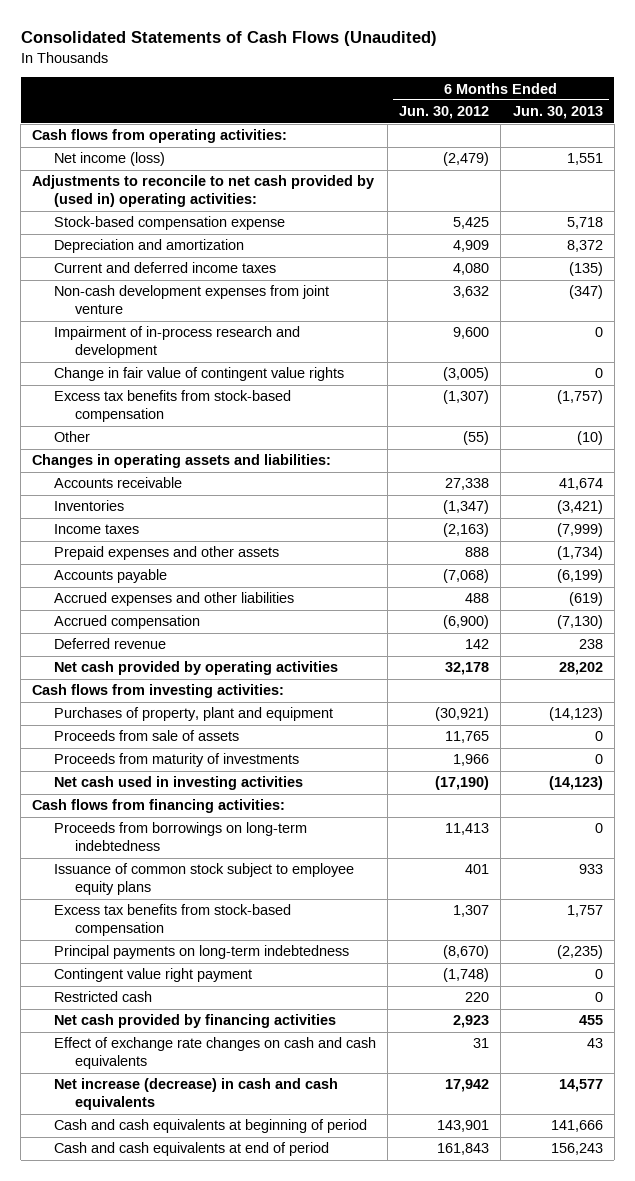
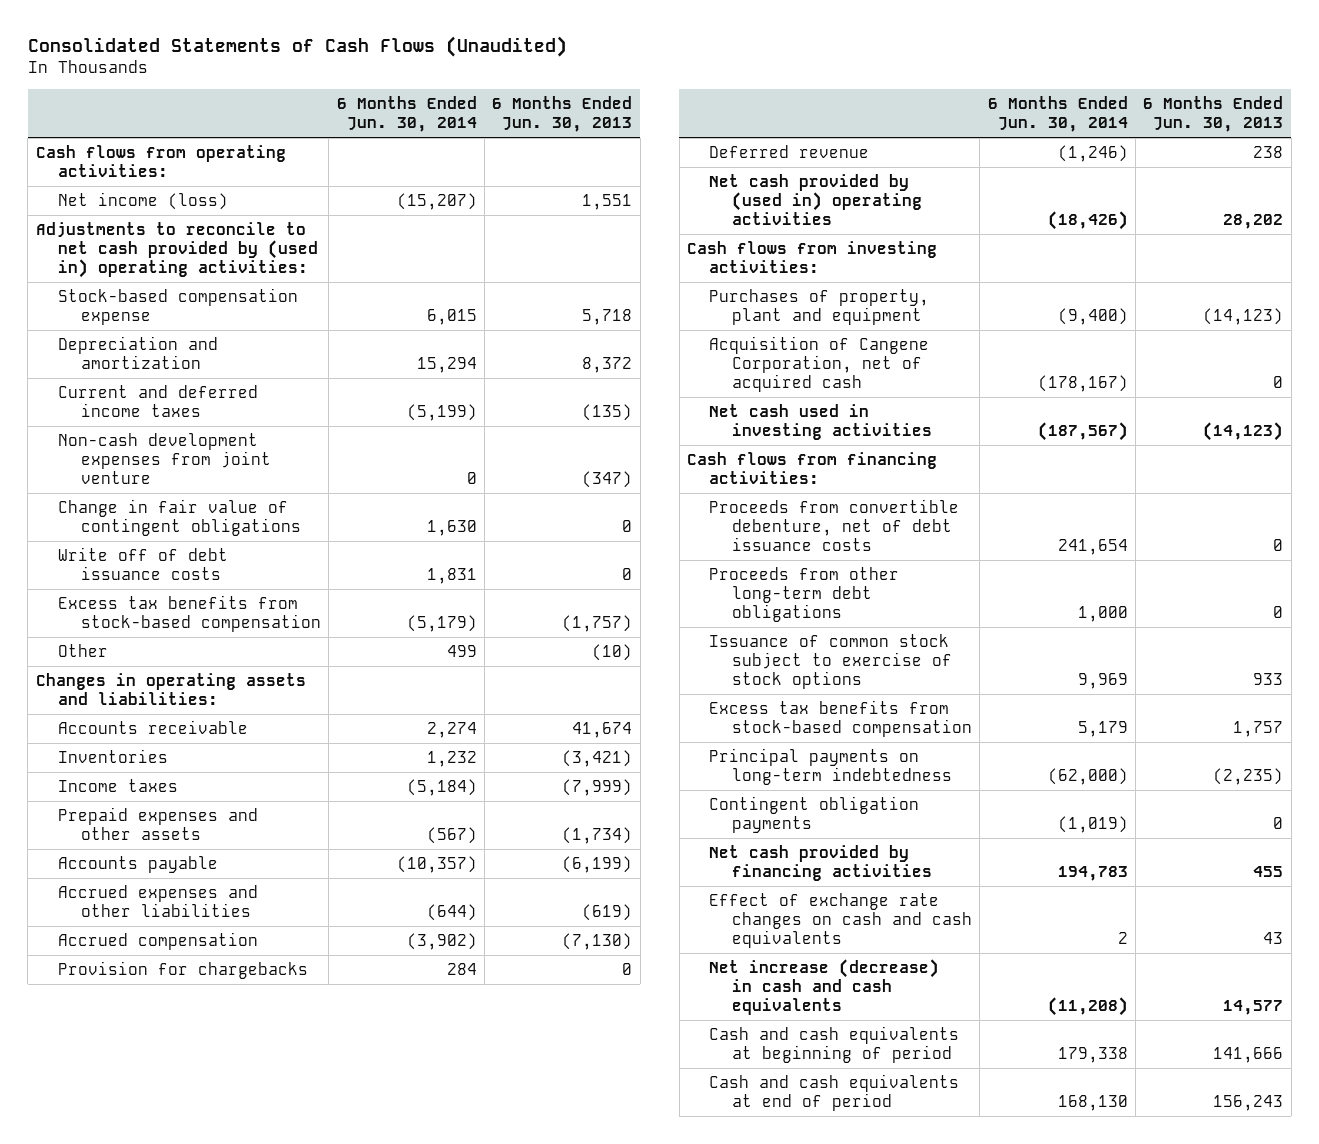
- | 6 Months Ended Jun. 30, 2012 | 6 Months Ended Jun. 30, 2013
+ | 6 Months Ended Jun. 30, 2014 | 6 Months Ended Jun. 30, 2013
- Impairment of in-process research and development | 9,600 | 0
- Change in fair value of contingent value rights | (3,005) | 0
+ Change in fair value of contingent obligations | 1,630 | 0
+ Write off of debt issuance costs | 1,831 | 0
+ Provision for chargebacks | 284 | 0
- Net cash provided by operating activities | 32,178 | 28,202
+ Net cash provided by (used in) operating activities | (18,426) | 28,202
- Proceeds from sale of assets | 11,765 | 0
- Proceeds from maturity of investments | 1,966 | 0
+ Acquisition of Cangene Corporation, net of acquired cash | (178,167) | 0
- Proceeds from borrowings on long-term indebtedness | 11,413 | 0
- Issuance of common stock subject to employee equity plans | 401 | 933
+ Proceeds from convertible debenture, net of debt issuance costs | 241,654 | 0
+ Proceeds from other long-term debt obligations | 1,000 | 0
+ Issuance of common stock subject to exercise of stock options | 9,969 | 933
- Contingent value right payment | (1,748) | 0
- Restricted cash | 220 | 0
+ Contingent obligation payments | (1,019) | 0

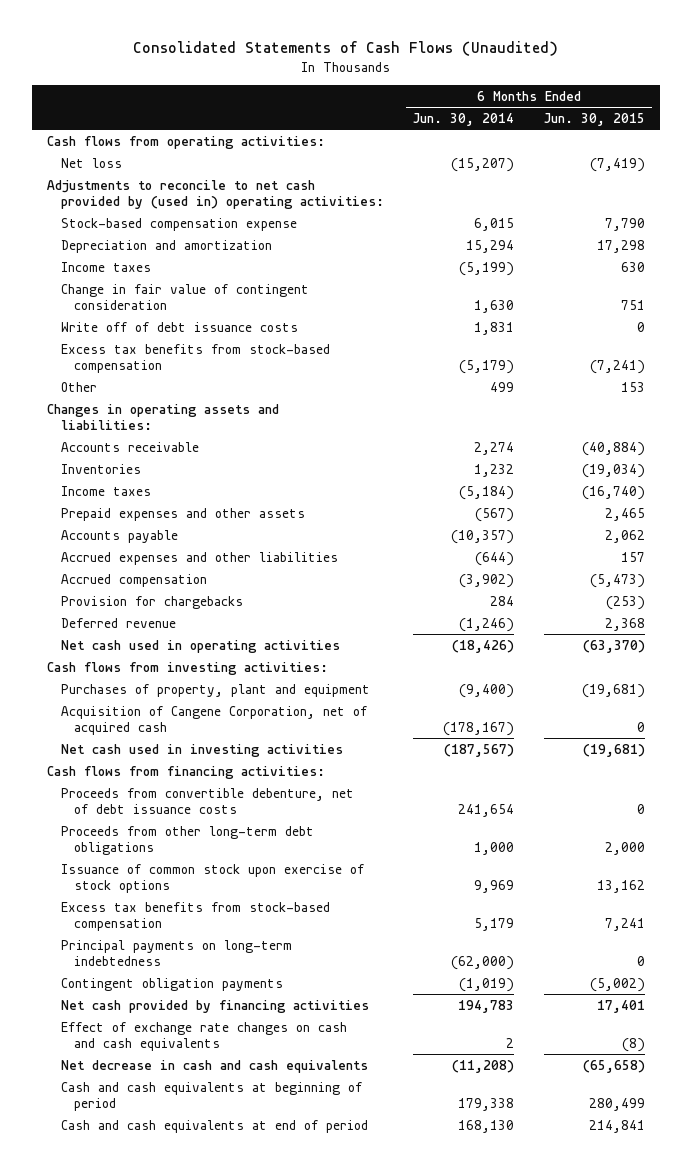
- | 6 Months Ended Jun. 30, 2014 | 6 Months Ended Jun. 30, 2013
+ | 6 Months Ended Jun. 30, 2014 | 6 Months Ended Jun. 30, 2015
- Net income (loss) | (15,207) | 1,551
+ Net loss | (15,207) | (7,419)
- Current and deferred income taxes | (5,199) | (135)
- Non-cash development expenses from joint venture | 0 | (347)
- Change in fair value of contingent obligations | 1,630 | 0
+ Income taxes | (5,199) | 630
+ Change in fair value of contingent consideration | 1,630 | 751
- Net cash provided by (used in) operating activities | (18,426) | 28,202
+ Net cash used in operating activities | (18,426) | (63,370)
- Issuance of common stock subject to exercise of stock options | 9,969 | 933
+ Issuance of common stock upon exercise of stock options | 9,969 | 13,162
- Net increase (decrease) in cash and cash equivalents | (11,208) | 14,577
+ Net decrease in cash and cash equivalents | (11,208) | (65,658)

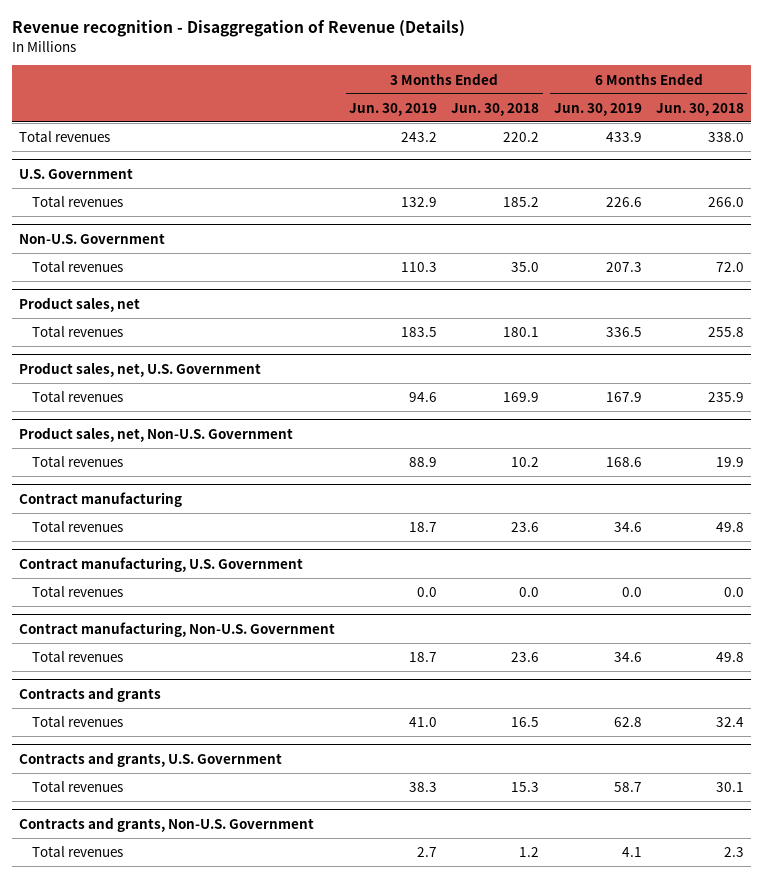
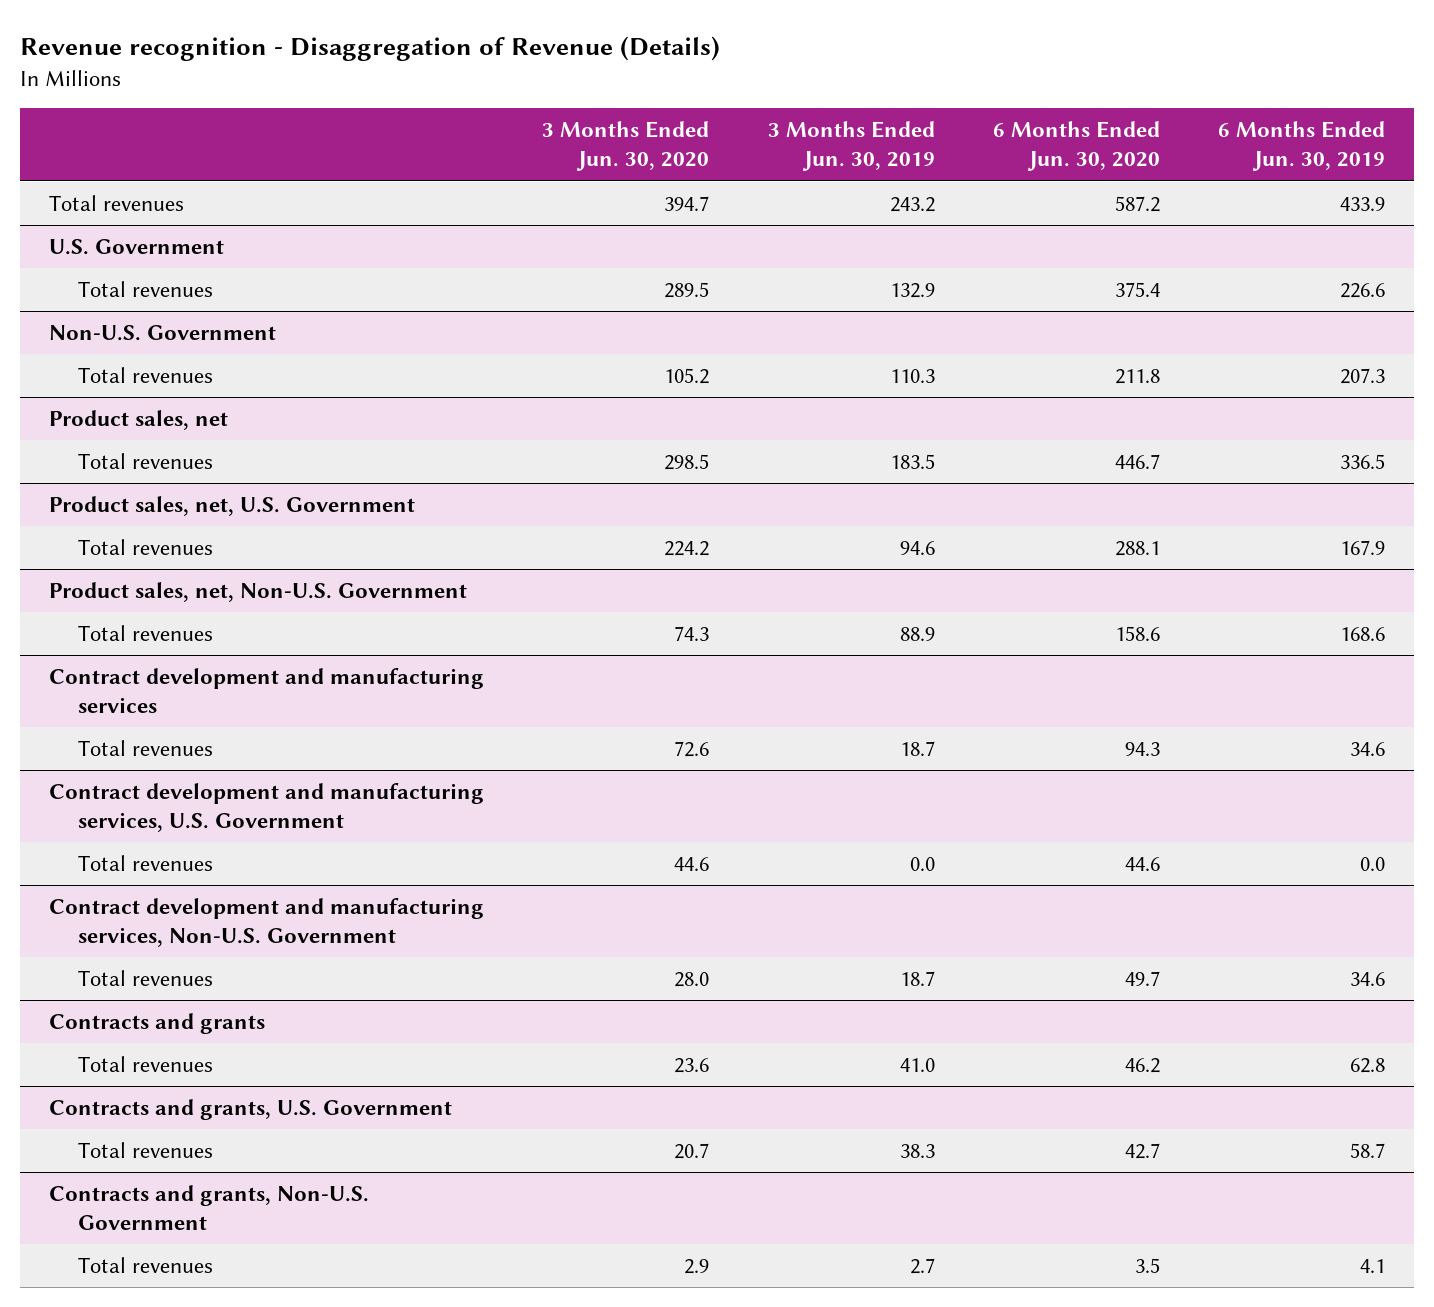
- | 3 Months Ended Jun. 30, 2019 | 3 Months Ended Jun. 30, 2018 | 6 Months Ended Jun. 30, 2019 | 6 Months Ended Jun. 30, 2018
+ | 3 Months Ended Jun. 30, 2020 | 3 Months Ended Jun. 30, 2019 | 6 Months Ended Jun. 30, 2020 | 6 Months Ended Jun. 30, 2019
- Contract manufacturing
+ Contract development and manufacturing services
- Contract manufacturing, U.S. Government
+ Contract development and manufacturing services, U.S. Government
- Contract manufacturing, Non-U.S. Government
+ Contract development and manufacturing services, Non-U.S. Government

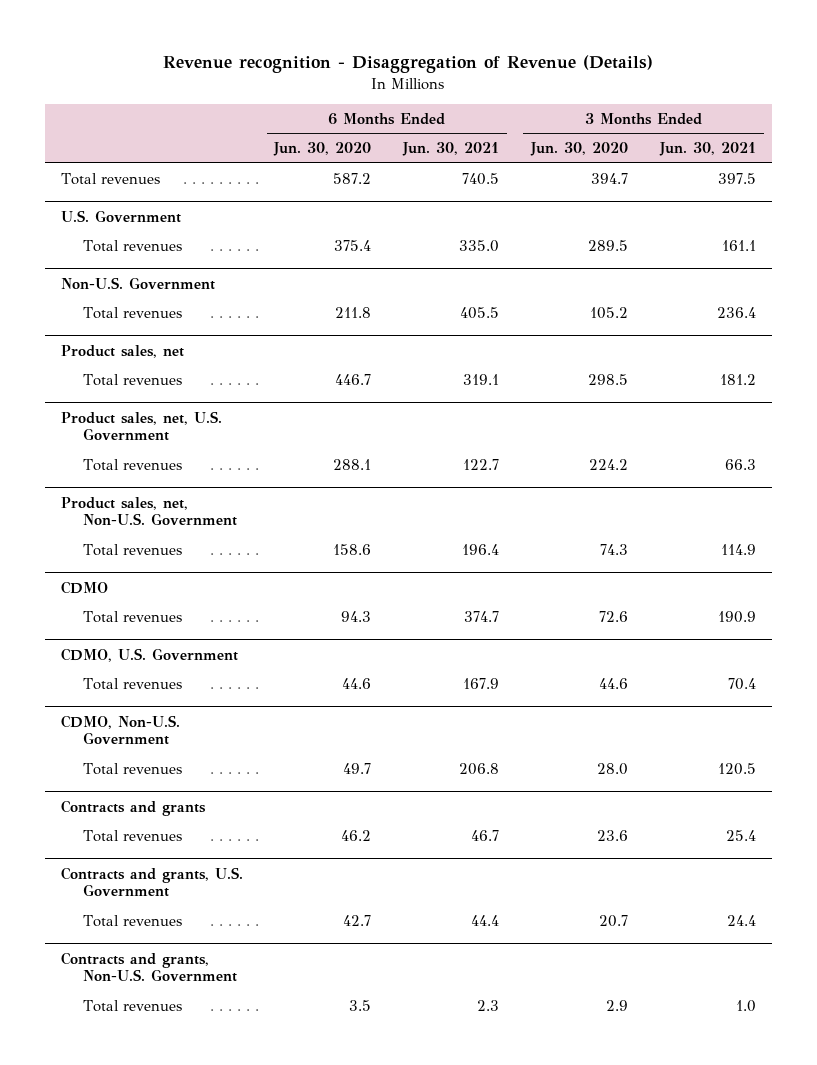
- | 3 Months Ended Jun. 30, 2020 | 3 Months Ended Jun. 30, 2019 | 6 Months Ended Jun. 30, 2020 | 6 Months Ended Jun. 30, 2019
+ | 6 Months Ended Jun. 30, 2020 | 6 Months Ended Jun. 30, 2021 | 3 Months Ended Jun. 30, 2020 | 3 Months Ended Jun. 30, 2021
- Contract development and manufacturing services
+ CDMO
- Contract development and manufacturing services, U.S. Government
+ CDMO, U.S. Government
- Contract development and manufacturing services, Non-U.S. Government
+ CDMO, Non-U.S. Government

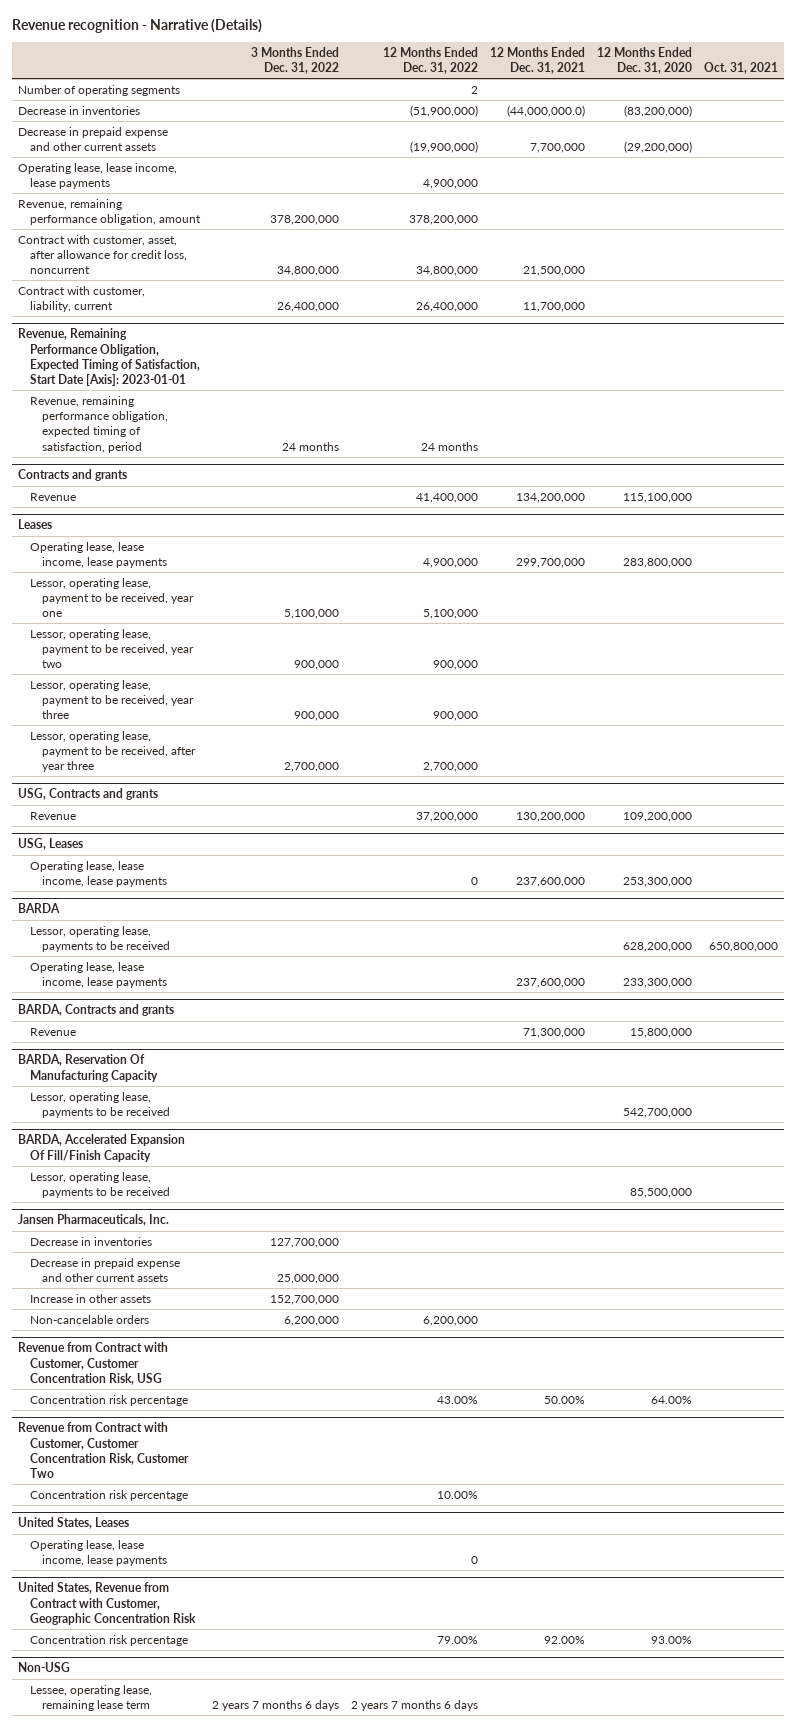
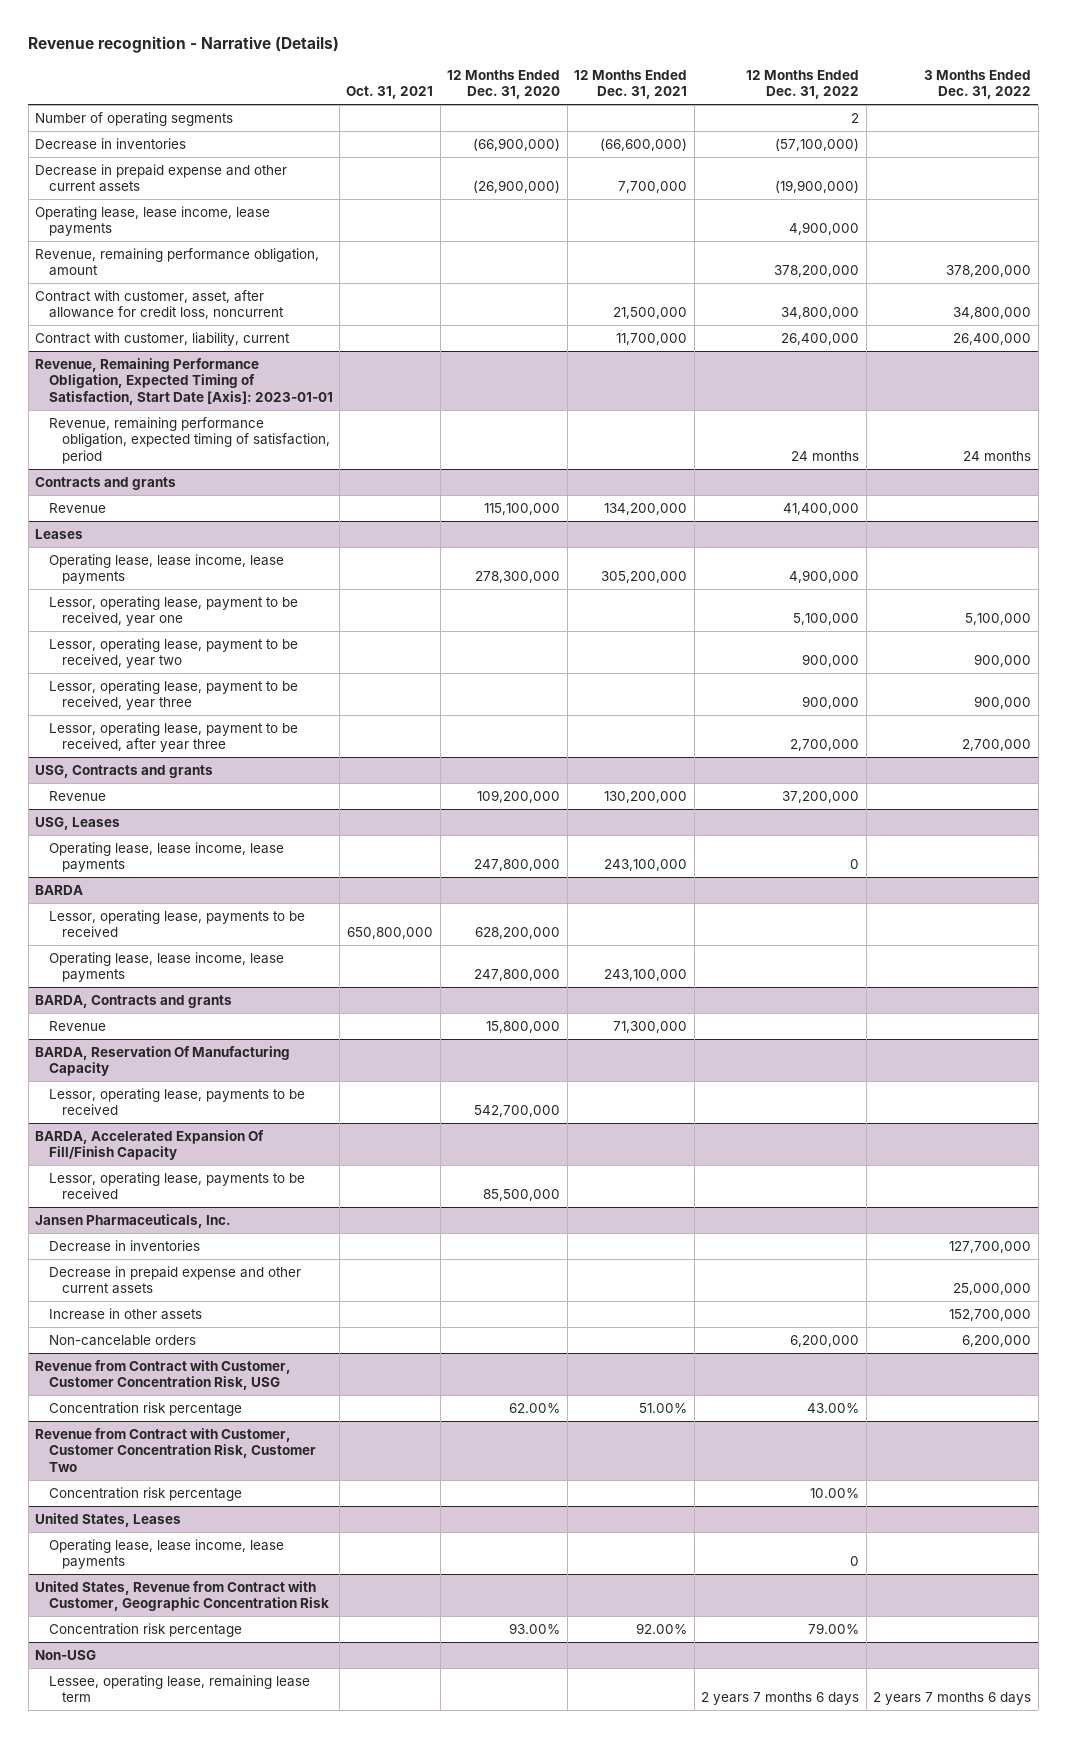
- | 3 Months Ended Dec. 31, 2022 | 12 Months Ended Dec. 31, 2022 | 12 Months Ended Dec. 31, 2021 | 12 Months Ended Dec. 31, 2020 | Oct. 31, 2021
+ | Oct. 31, 2021 | 12 Months Ended Dec. 31, 2020 | 12 Months Ended Dec. 31, 2021 | 12 Months Ended Dec. 31, 2022 | 3 Months Ended Dec. 31, 2022
- Decrease in inventories | | (51,900,000) | (44,000,000.0) | (83,200,000) |
- Decrease in prepaid expense and other current assets | | (19,900,000) | 7,700,000 | (29,200,000) |
+ Decrease in inventories | | (66,900,000) | (66,600,000) | (57,100,000) |
+ Decrease in prepaid expense and other current assets | | (26,900,000) | 7,700,000 | (19,900,000) |
@ Leases
- Operating lease, lease income, lease payments | | 4,900,000 | 299,700,000 | 283,800,000 |
+ Operating lease, lease income, lease payments | | 278,300,000 | 305,200,000 | 4,900,000 |
@ USG, Leases
- Operating lease, lease income, lease payments | | 0 | 237,600,000 | 253,300,000 |
+ Operating lease, lease income, lease payments | | 247,800,000 | 243,100,000 | 0 |
@ BARDA
- Operating lease, lease income, lease payments | | | 237,600,000 | 233,300,000 |
+ Operating lease, lease income, lease payments | | 247,800,000 | 243,100,000 | |
@ Revenue from Contract with Customer, Customer Concentration Risk, USG
- Concentration risk percentage | | 43.00% | 50.00% | 64.00% |
+ Concentration risk percentage | | 62.00% | 51.00% | 43.00% |

